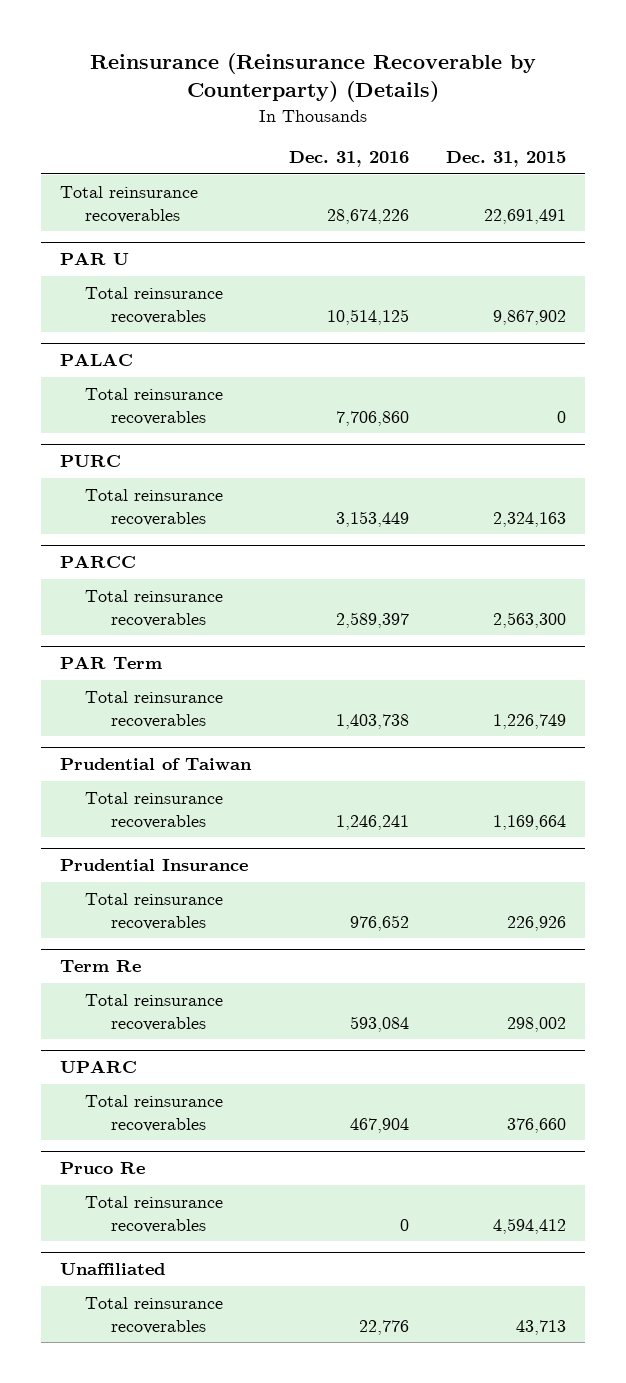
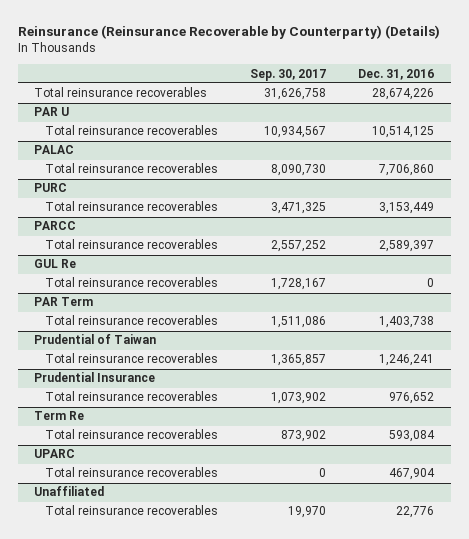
- | Dec. 31, 2016 | Dec. 31, 2015
+ | Sep. 30, 2017 | Dec. 31, 2016
+ GUL Re
+ Total reinsurance recoverables | 1,728,167 | 0
- Pruco Re
- Total reinsurance recoverables | 0 | 4,594,412

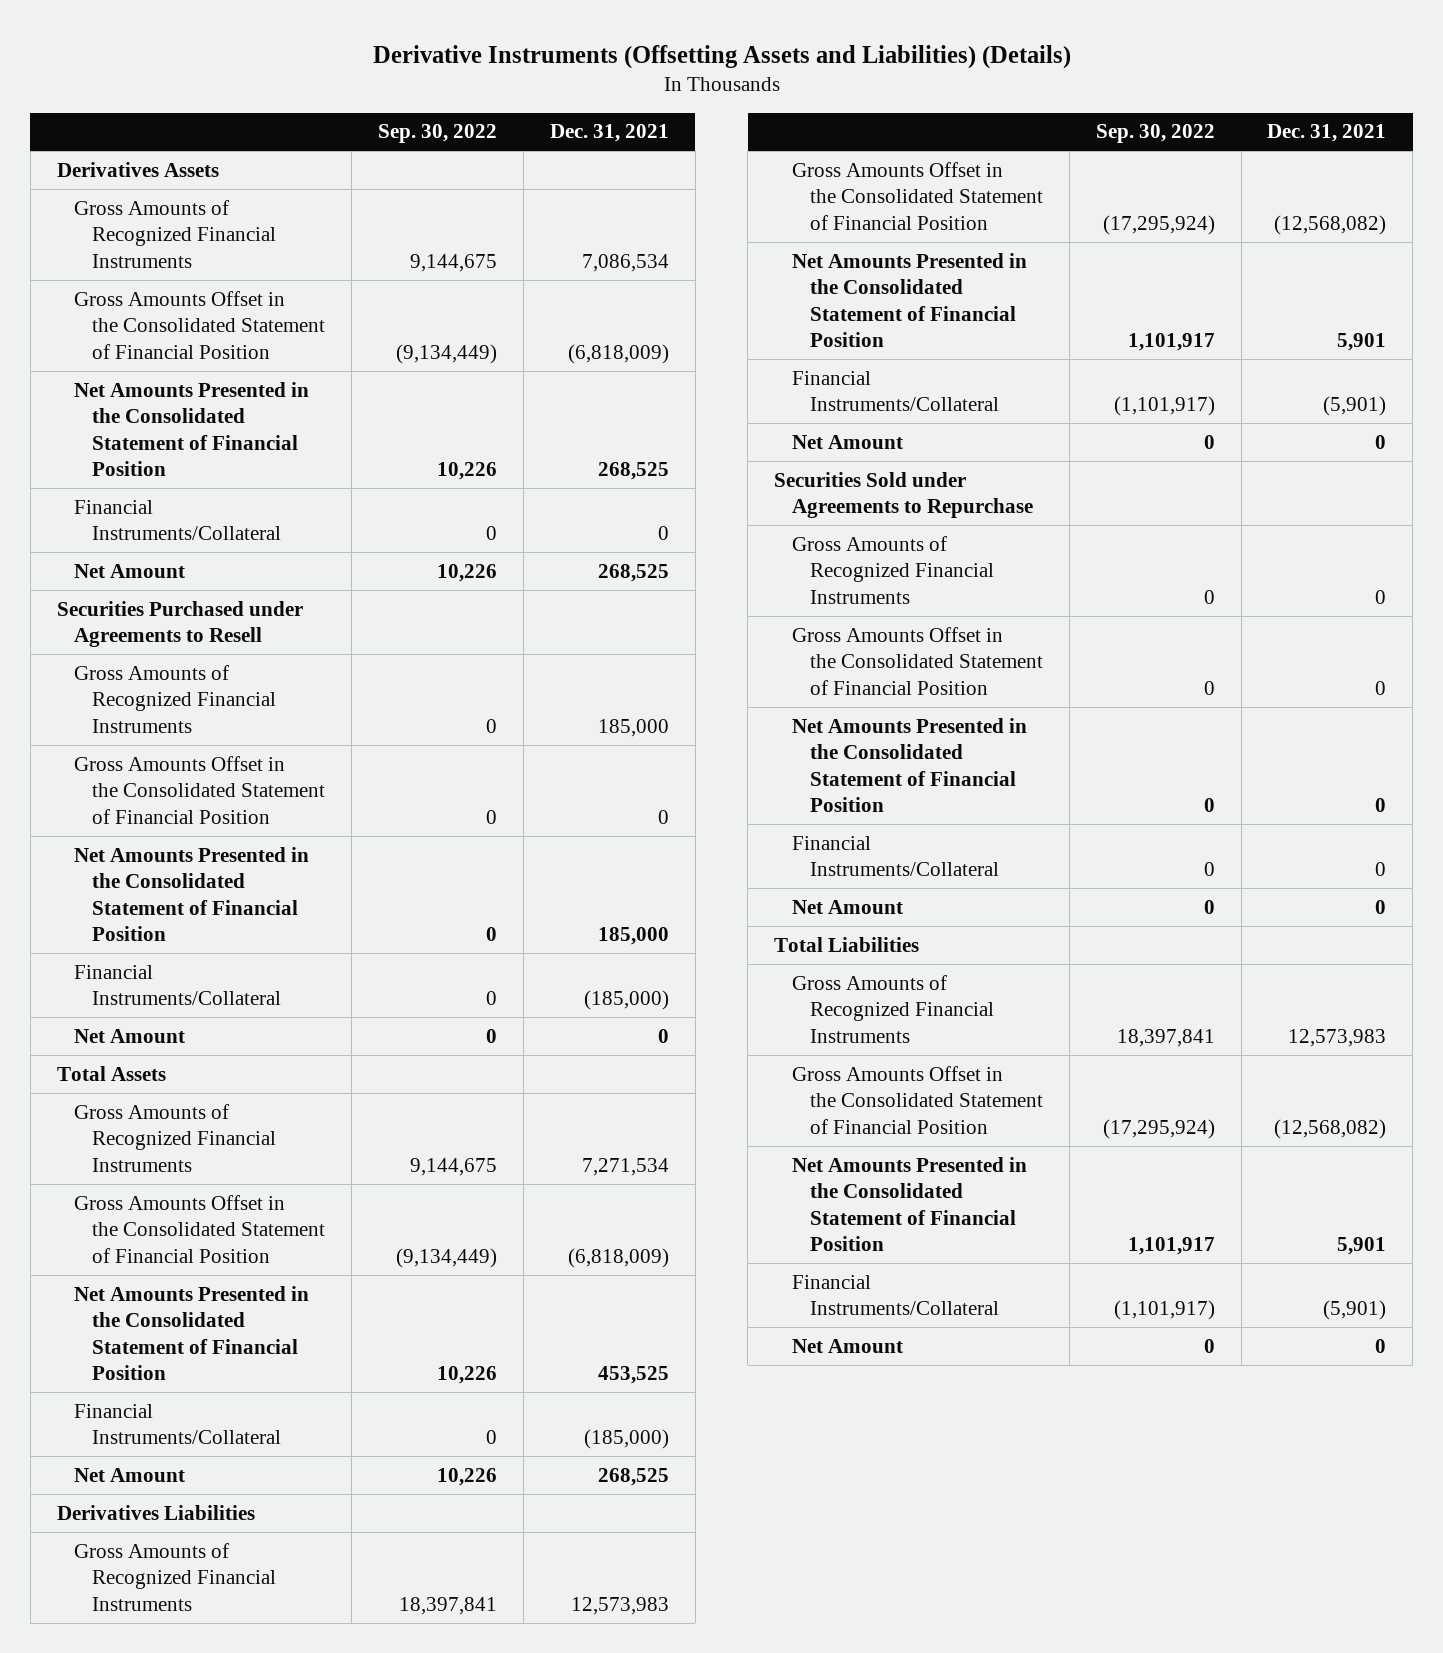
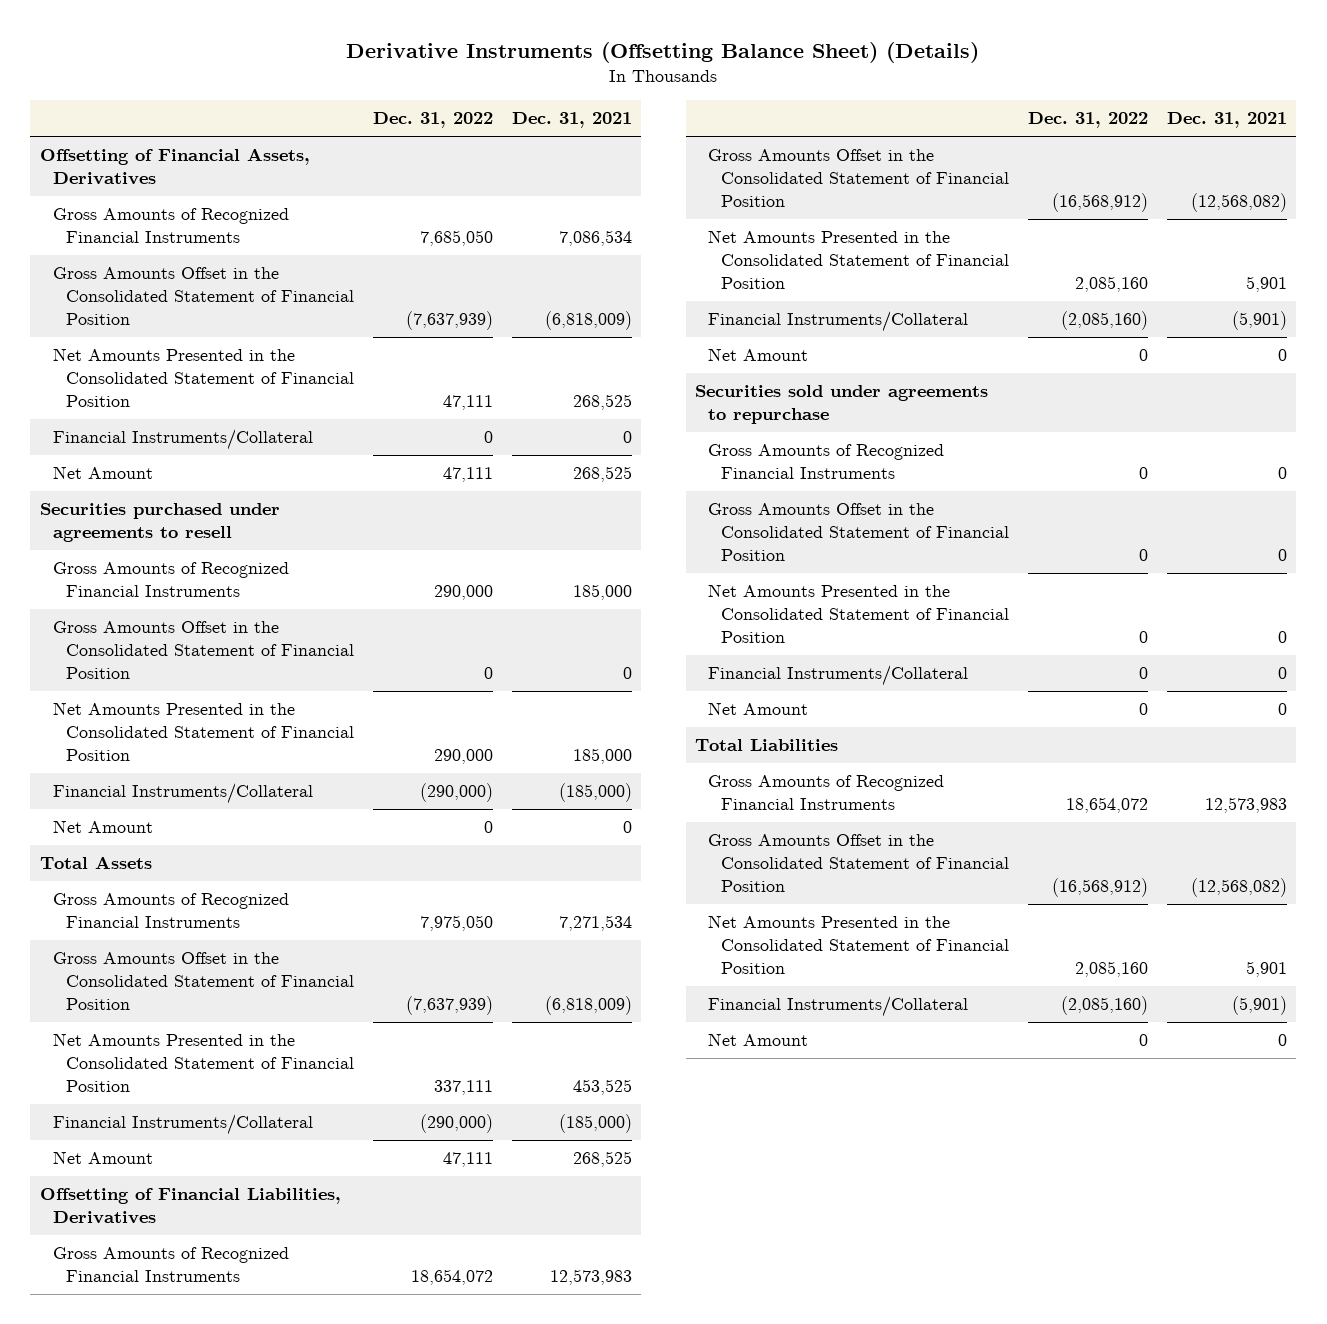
- Derivative Instruments (Offsetting Assets and Liabilities) (Details)
+ Derivative Instruments (Offsetting Balance Sheet) (Details)
- | Sep. 30, 2022 | Dec. 31, 2021
+ | Dec. 31, 2022 | Dec. 31, 2021
- Derivatives Assets
+ Offsetting of Financial Assets, Derivatives
- Securities Purchased under Agreements to Resell
+ Securities purchased under agreements to resell
- Derivatives Liabilities
+ Offsetting of Financial Liabilities, Derivatives
- Securities Sold under Agreements to Repurchase
+ Securities sold under agreements to repurchase

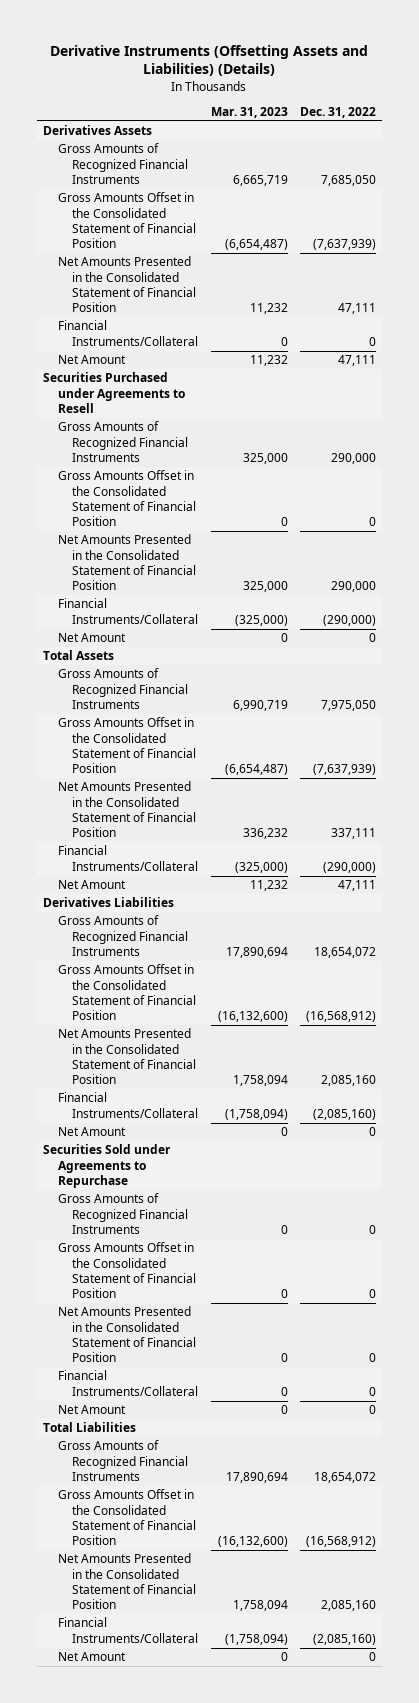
- Derivative Instruments (Offsetting Balance Sheet) (Details)
+ Derivative Instruments (Offsetting Assets and Liabilities) (Details)
- | Dec. 31, 2022 | Dec. 31, 2021
+ | Mar. 31, 2023 | Dec. 31, 2022
- Offsetting of Financial Assets, Derivatives
+ Derivatives Assets
- Securities purchased under agreements to resell
+ Securities Purchased under Agreements to Resell
- Offsetting of Financial Liabilities, Derivatives
+ Derivatives Liabilities
- Securities sold under agreements to repurchase
+ Securities Sold under Agreements to Repurchase

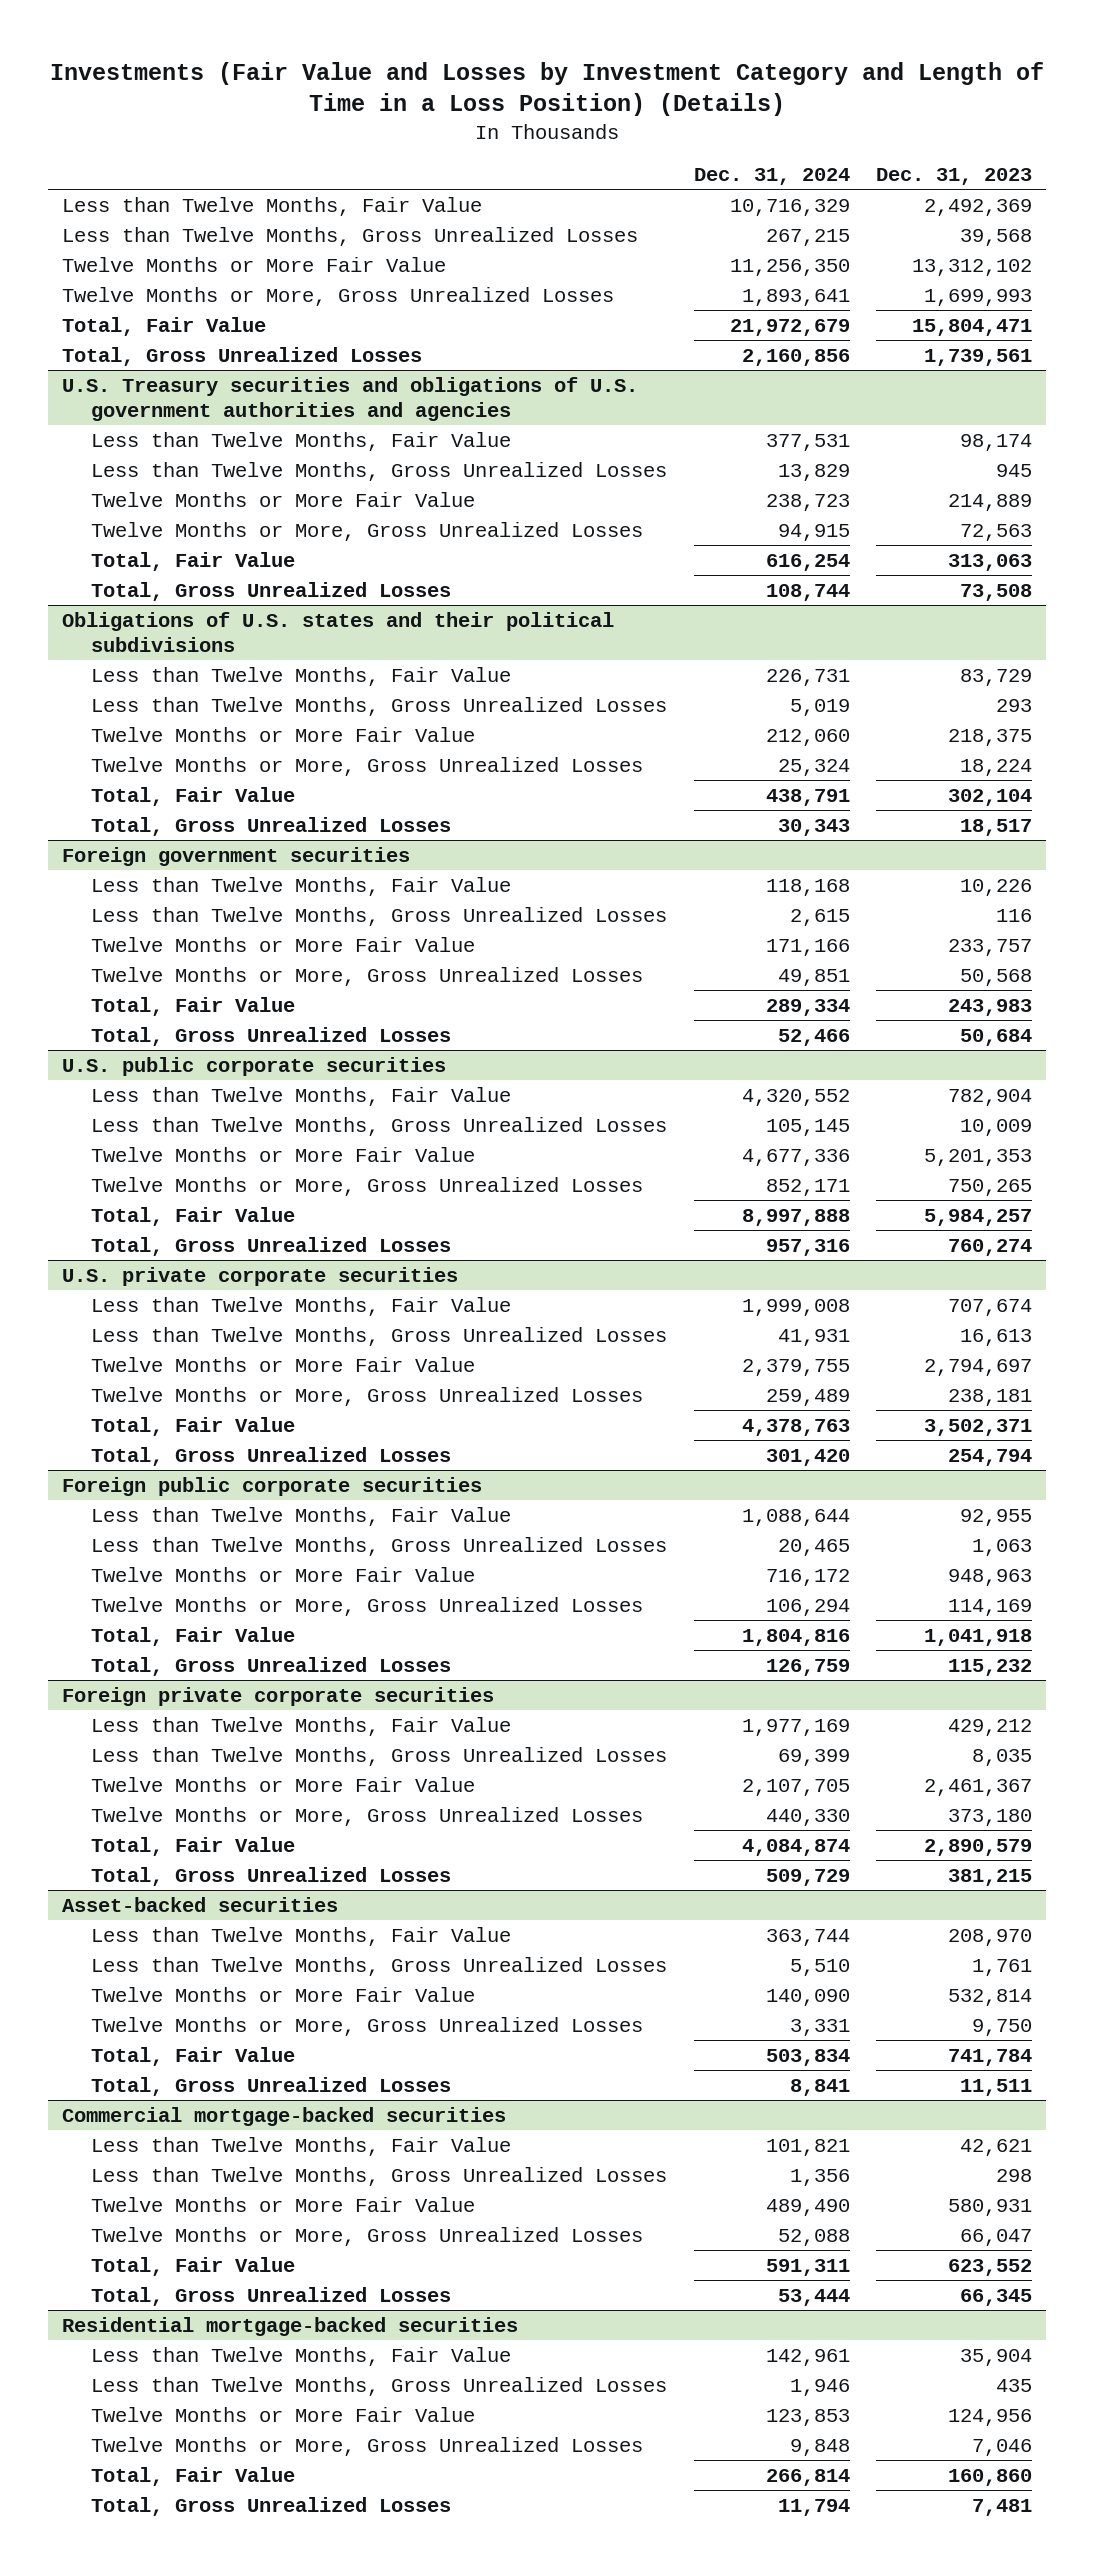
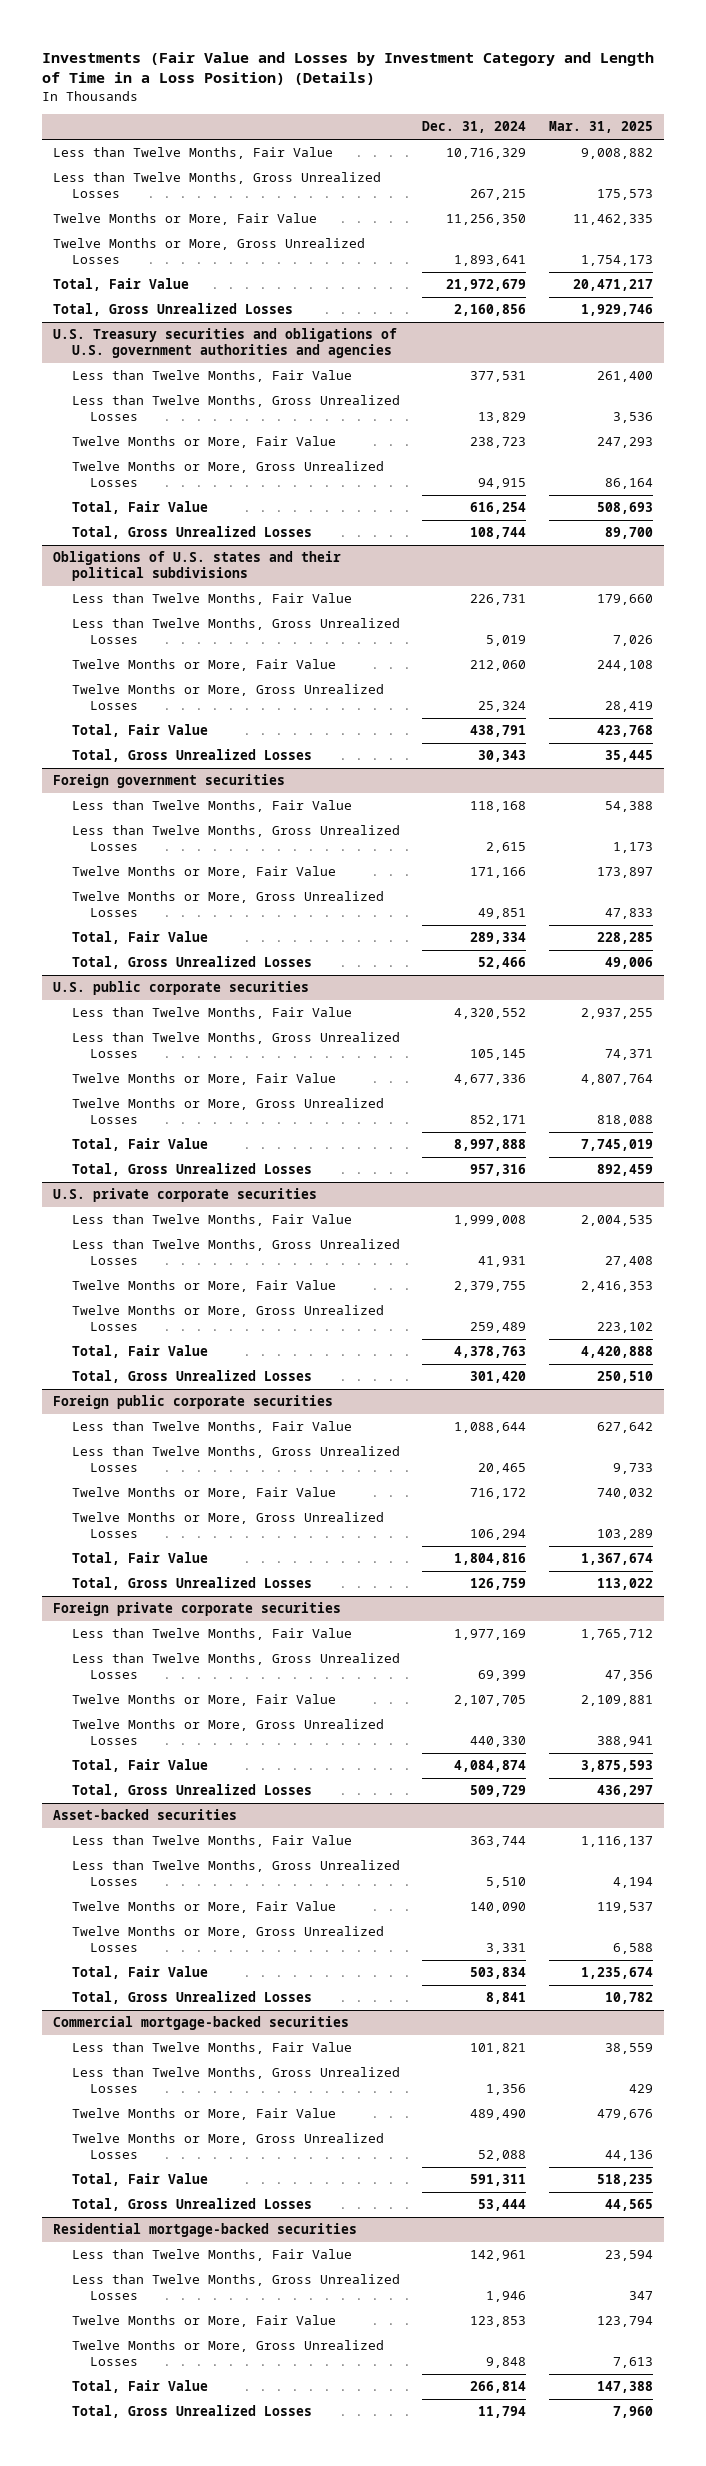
- | Dec. 31, 2024 | Dec. 31, 2023
+ | Dec. 31, 2024 | Mar. 31, 2025
- Twelve Months or More Fair Value | 11,256,350 | 13,312,102
+ Twelve Months or More, Fair Value | 11,256,350 | 11,462,335
@ U.S. Treasury securities and obligations of U.S. government authorities and agencies
- Twelve Months or More Fair Value | 238,723 | 214,889
+ Twelve Months or More, Fair Value | 238,723 | 247,293
@ Obligations of U.S. states and their political subdivisions
- Twelve Months or More Fair Value | 212,060 | 218,375
+ Twelve Months or More, Fair Value | 212,060 | 244,108
@ Foreign government securities
- Twelve Months or More Fair Value | 171,166 | 233,757
+ Twelve Months or More, Fair Value | 171,166 | 173,897
@ U.S. public corporate securities
- Twelve Months or More Fair Value | 4,677,336 | 5,201,353
+ Twelve Months or More, Fair Value | 4,677,336 | 4,807,764
@ U.S. private corporate securities
- Twelve Months or More Fair Value | 2,379,755 | 2,794,697
+ Twelve Months or More, Fair Value | 2,379,755 | 2,416,353
@ Foreign public corporate securities
- Twelve Months or More Fair Value | 716,172 | 948,963
+ Twelve Months or More, Fair Value | 716,172 | 740,032
@ Foreign private corporate securities
- Twelve Months or More Fair Value | 2,107,705 | 2,461,367
+ Twelve Months or More, Fair Value | 2,107,705 | 2,109,881
@ Asset-backed securities
- Twelve Months or More Fair Value | 140,090 | 532,814
+ Twelve Months or More, Fair Value | 140,090 | 119,537
@ Commercial mortgage-backed securities
- Twelve Months or More Fair Value | 489,490 | 580,931
+ Twelve Months or More, Fair Value | 489,490 | 479,676
@ Residential mortgage-backed securities
- Twelve Months or More Fair Value | 123,853 | 124,956
+ Twelve Months or More, Fair Value | 123,853 | 123,794

